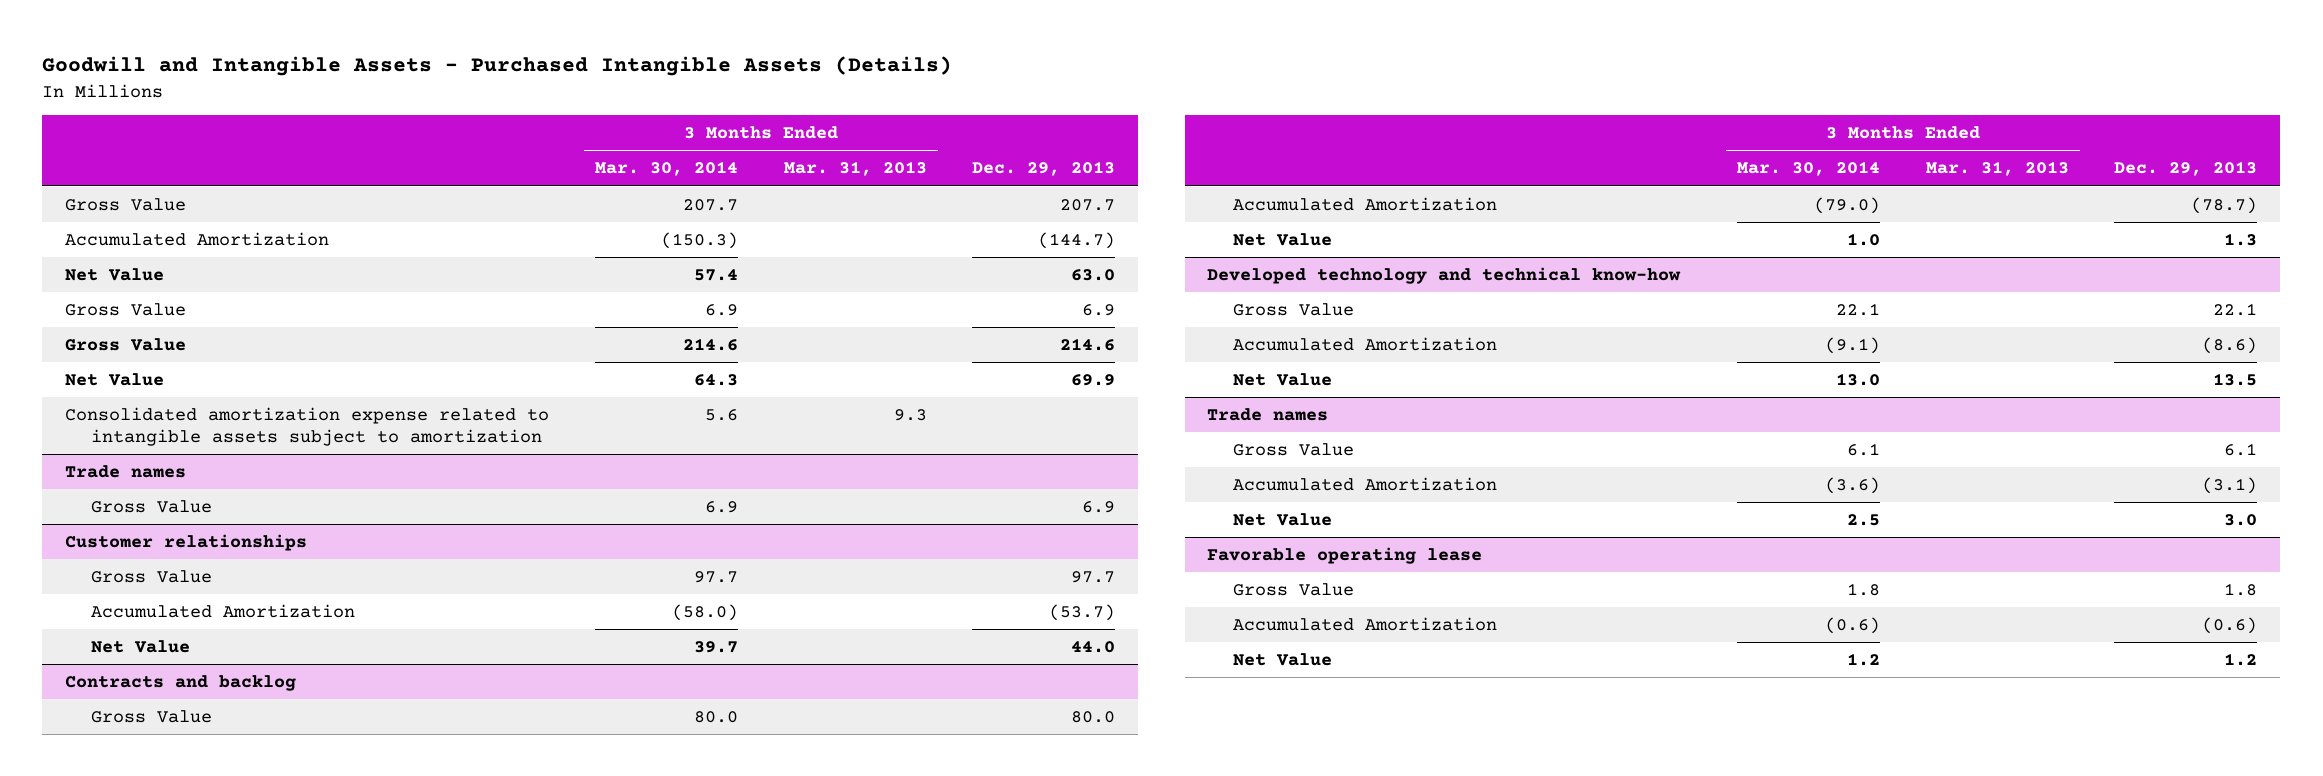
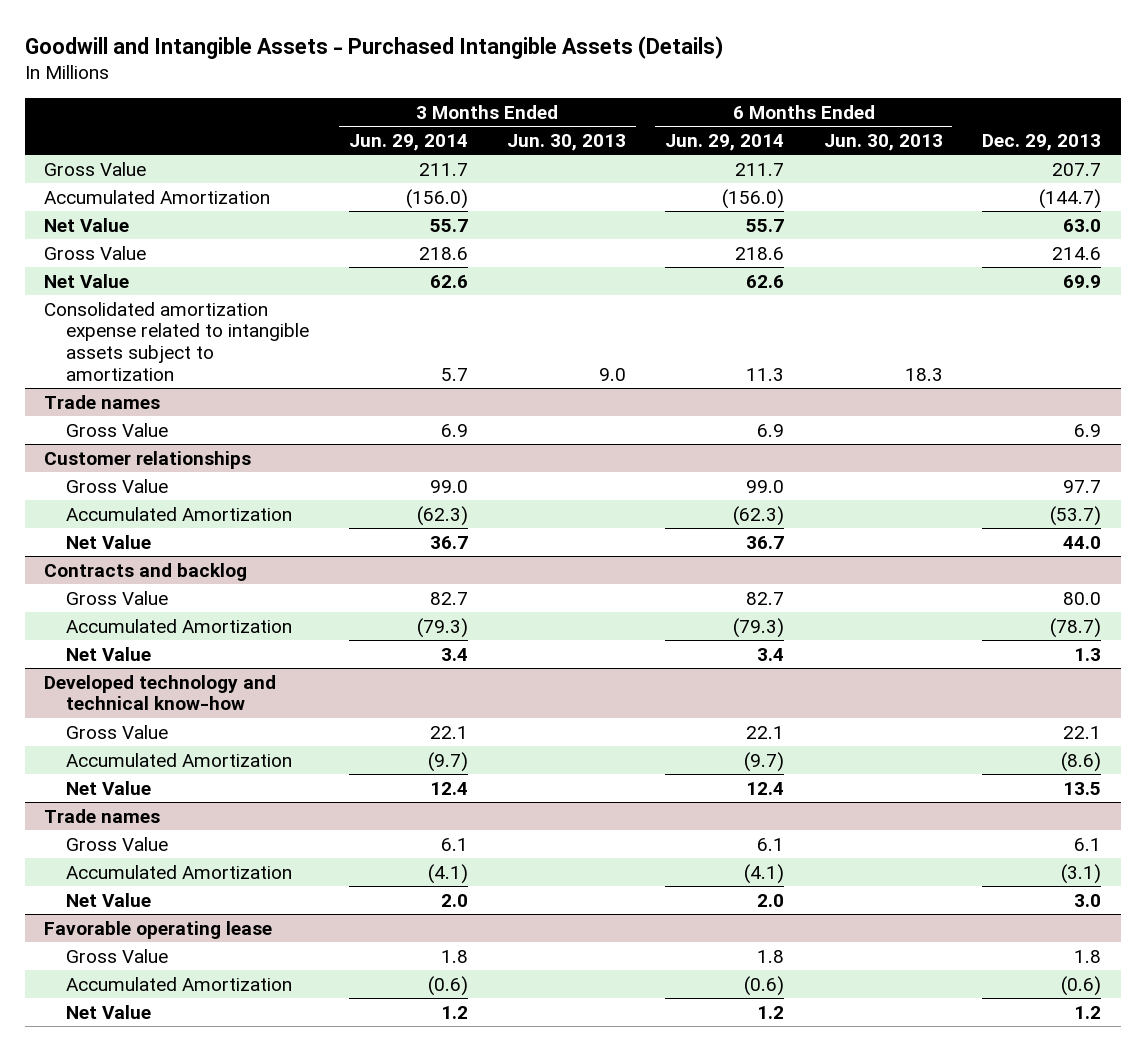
- | 3 Months Ended Mar. 30, 2014 | 3 Months Ended Mar. 31, 2013 | Dec. 29, 2013
+ | 3 Months Ended Jun. 29, 2014 | 3 Months Ended Jun. 30, 2013 | 6 Months Ended Jun. 29, 2014 | 6 Months Ended Jun. 30, 2013 | Dec. 29, 2013
- Gross Value | 6.9 | | 6.9

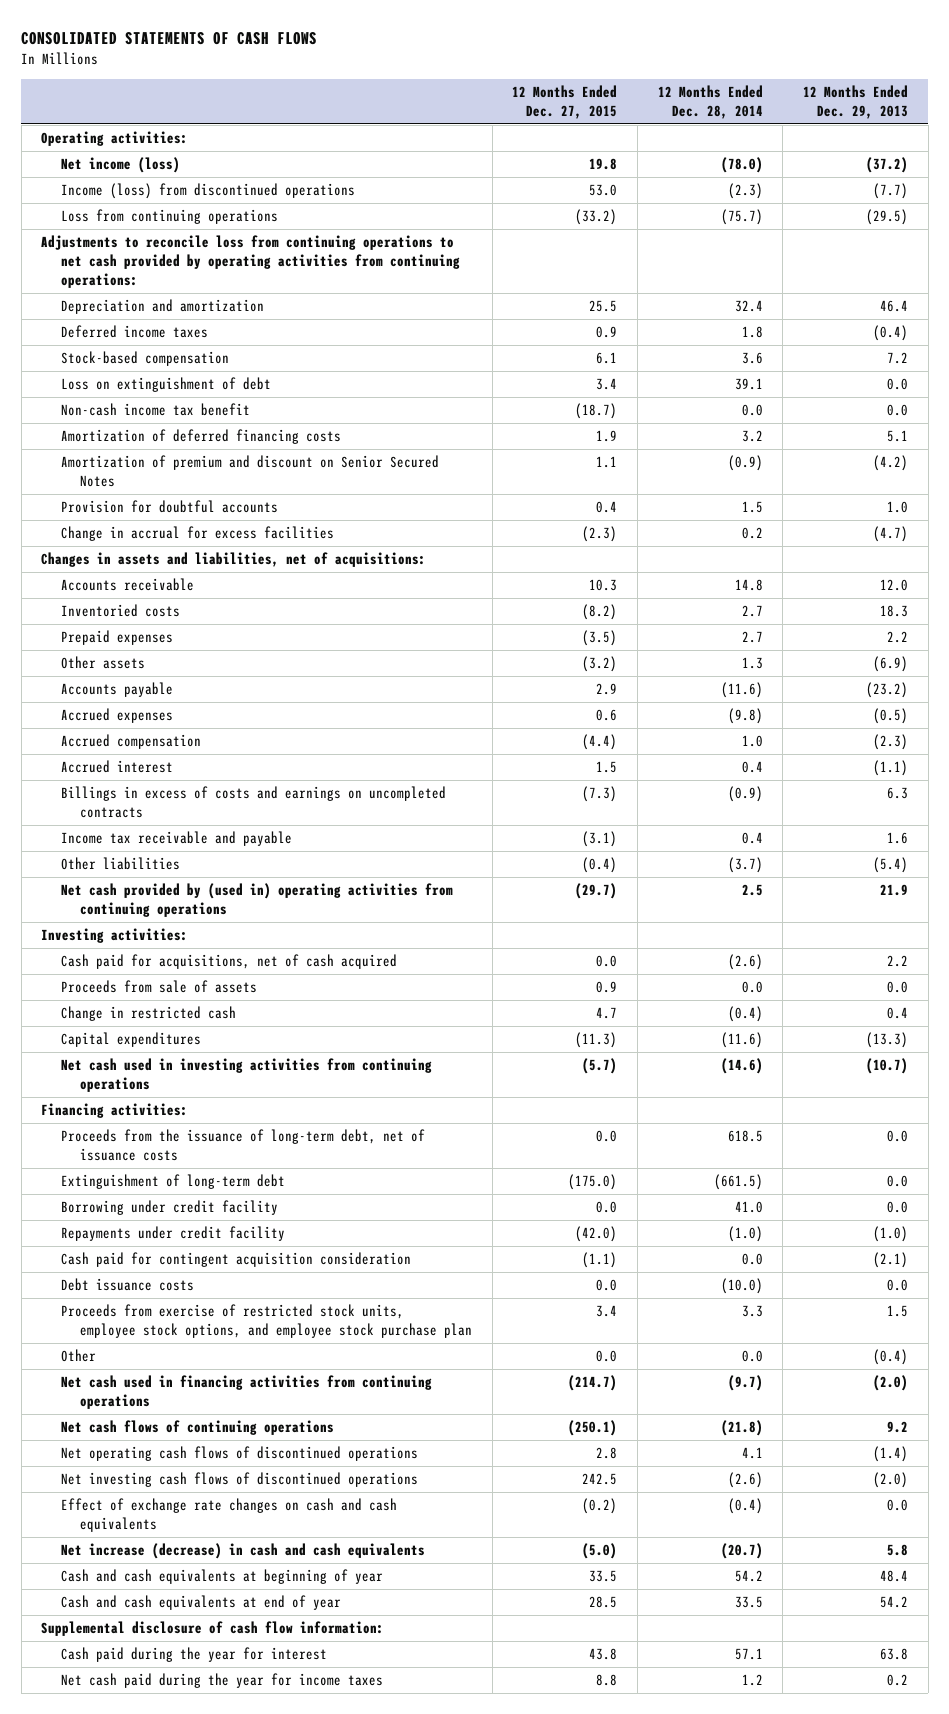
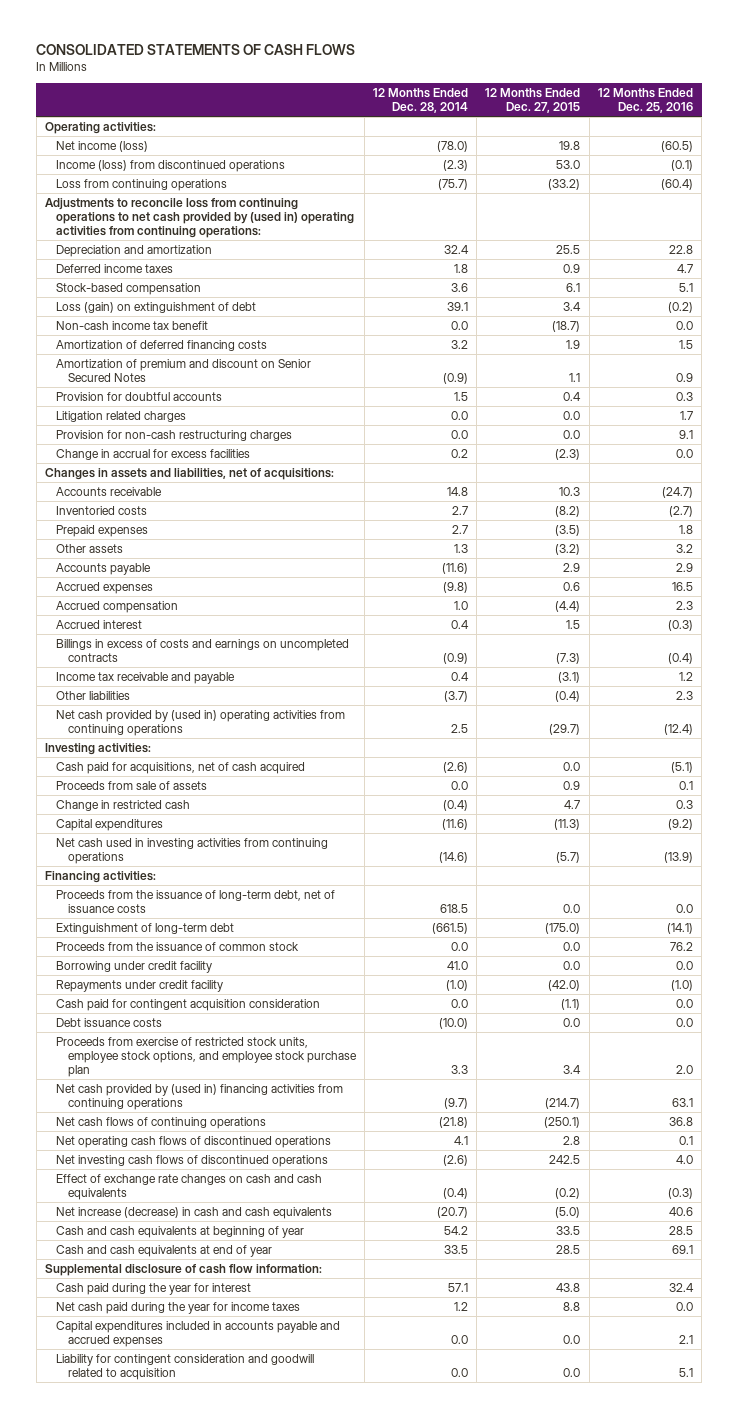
- | 12 Months Ended Dec. 27, 2015 | 12 Months Ended Dec. 28, 2014 | 12 Months Ended Dec. 29, 2013
+ | 12 Months Ended Dec. 28, 2014 | 12 Months Ended Dec. 27, 2015 | 12 Months Ended Dec. 25, 2016
- Adjustments to reconcile loss from continuing operations to net cash provided by operating activities from continuing operations:
+ Adjustments to reconcile loss from continuing operations to net cash provided by (used in) operating activities from continuing operations:
- Loss on extinguishment of debt | 3.4 | 39.1 | 0.0
+ Loss (gain) on extinguishment of debt | 39.1 | 3.4 | (0.2)
+ Litigation related charges | 0.0 | 0.0 | 1.7
+ Provision for non-cash restructuring charges | 0.0 | 0.0 | 9.1
+ Proceeds from the issuance of common stock | 0.0 | 0.0 | 76.2
- Other | 0.0 | 0.0 | (0.4)
- Net cash used in financing activities from continuing operations | (214.7) | (9.7) | (2.0)
+ Net cash provided by (used in) financing activities from continuing operations | (9.7) | (214.7) | 63.1
+ Capital expenditures included in accounts payable and accrued expenses | 0.0 | 0.0 | 2.1
+ Liability for contingent consideration and goodwill related to acquisition | 0.0 | 0.0 | 5.1

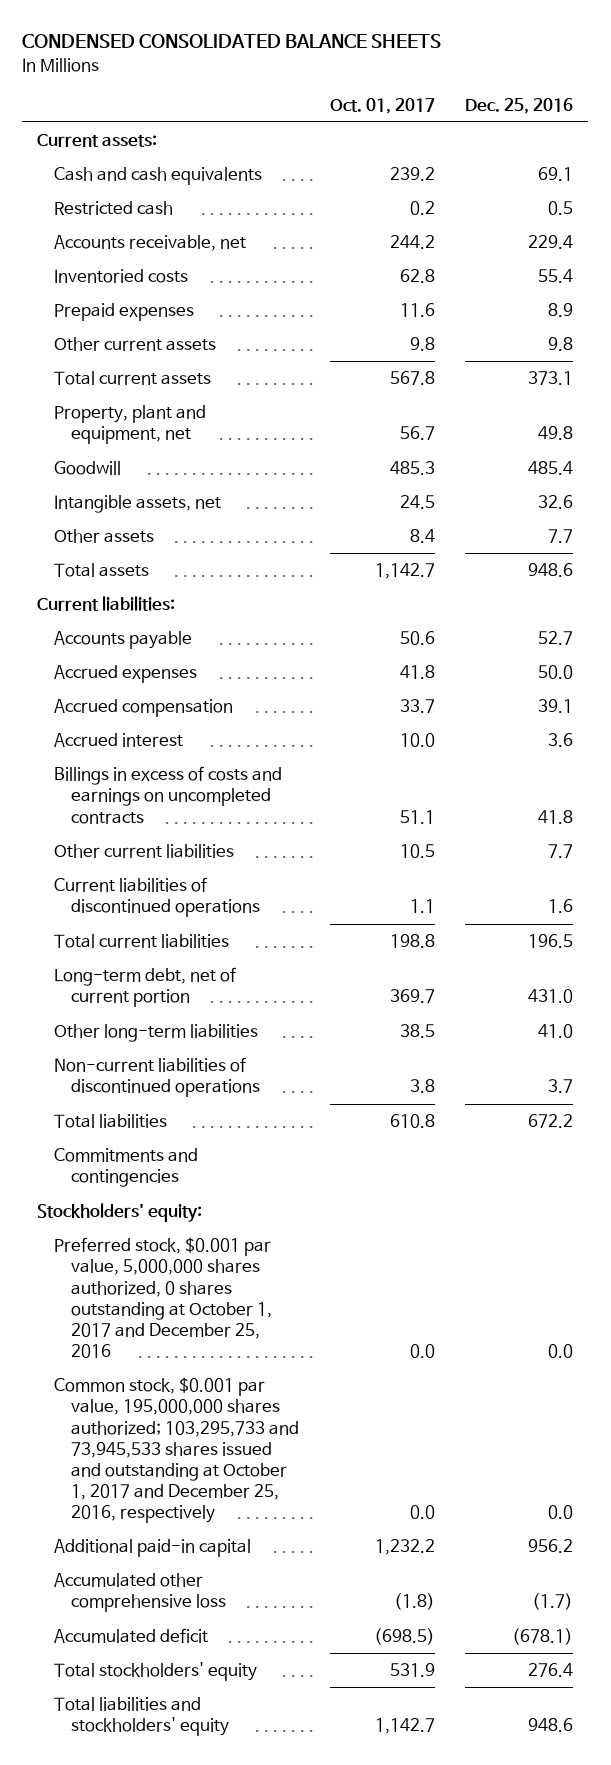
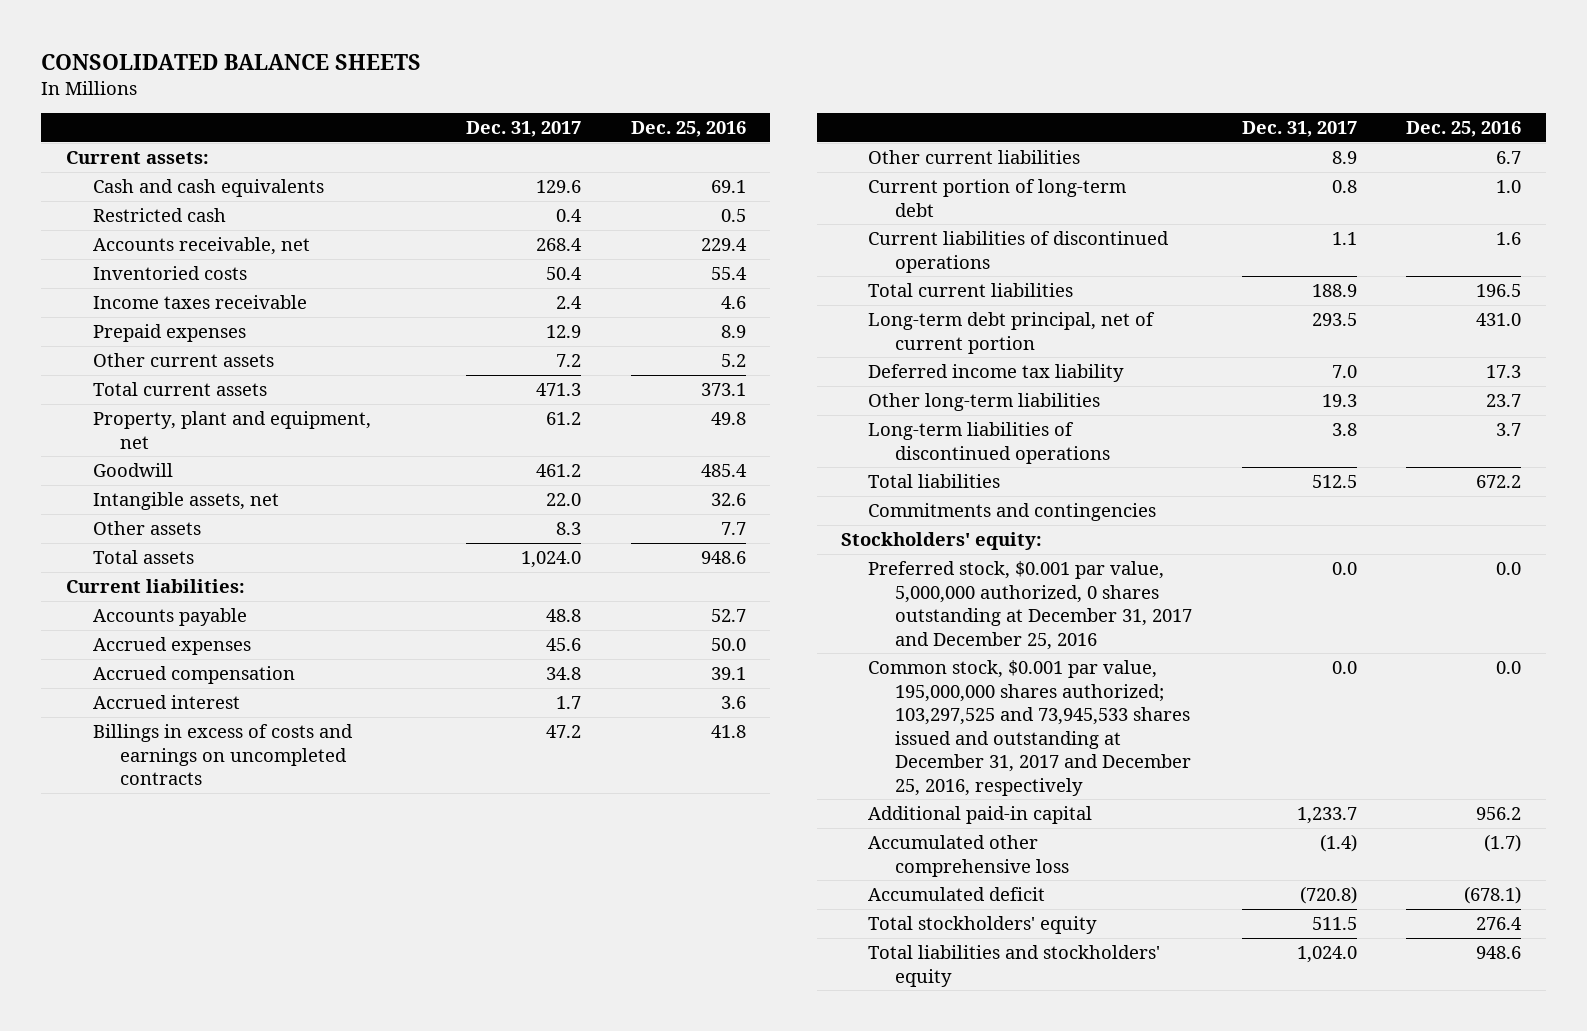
- CONDENSED CONSOLIDATED BALANCE SHEETS
+ CONSOLIDATED BALANCE SHEETS
- | Oct. 01, 2017 | Dec. 25, 2016
+ | Dec. 31, 2017 | Dec. 25, 2016
+ Income taxes receivable | 2.4 | 4.6
- Other current assets | 9.8 | 9.8
+ Other current assets | 7.2 | 5.2
- Other current liabilities | 10.5 | 7.7
+ Other current liabilities | 8.9 | 6.7
+ Current portion of long-term debt | 0.8 | 1.0
- Long-term debt, net of current portion | 369.7 | 431.0
- Other long-term liabilities | 38.5 | 41.0
- Non-current liabilities of discontinued operations | 3.8 | 3.7
+ Long-term debt principal, net of current portion | 293.5 | 431.0
+ Deferred income tax liability | 7.0 | 17.3
+ Other long-term liabilities | 19.3 | 23.7
+ Long-term liabilities of discontinued operations | 3.8 | 3.7
- Preferred stock, $0.001 par value, 5,000,000 shares authorized, 0 shares outstanding at October 1, 2017 and December 25, 2016 | 0.0 | 0.0
- Common stock, $0.001 par value, 195,000,000 shares authorized; 103,295,733 and 73,945,533 shares issued and outstanding at October 1, 2017 and December 25, 2016, respectively | 0.0 | 0.0
+ Preferred stock, $0.001 par value, 5,000,000 authorized, 0 shares outstanding at December 31, 2017 and December 25, 2016 | 0.0 | 0.0
+ Common stock, $0.001 par value, 195,000,000 shares authorized; 103,297,525 and 73,945,533 shares issued and outstanding at December 31, 2017 and December 25, 2016, respectively | 0.0 | 0.0

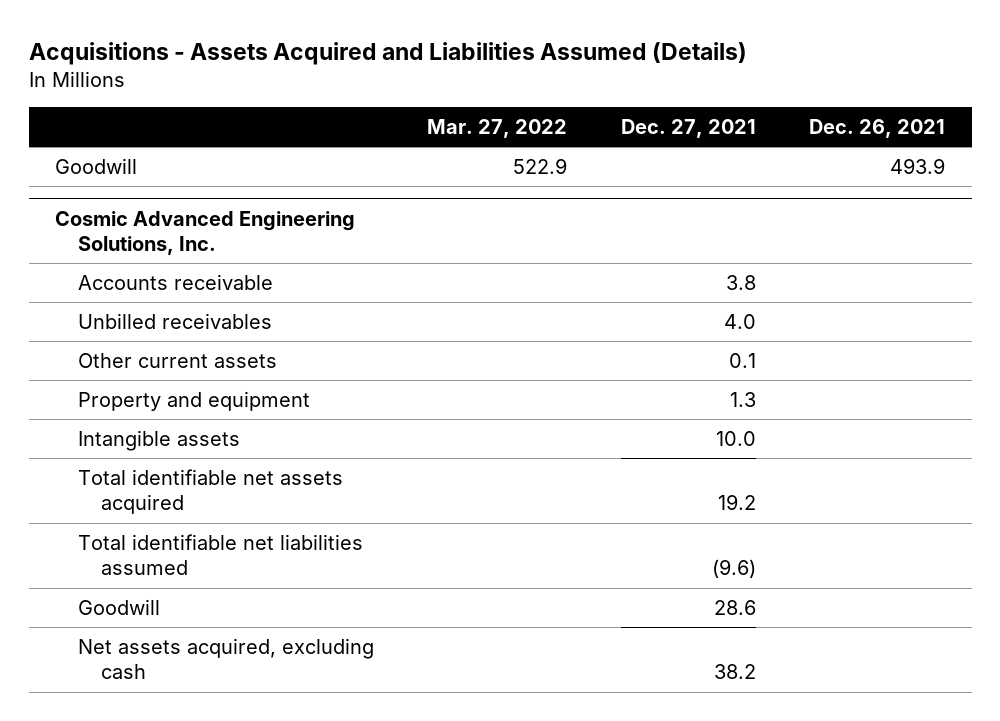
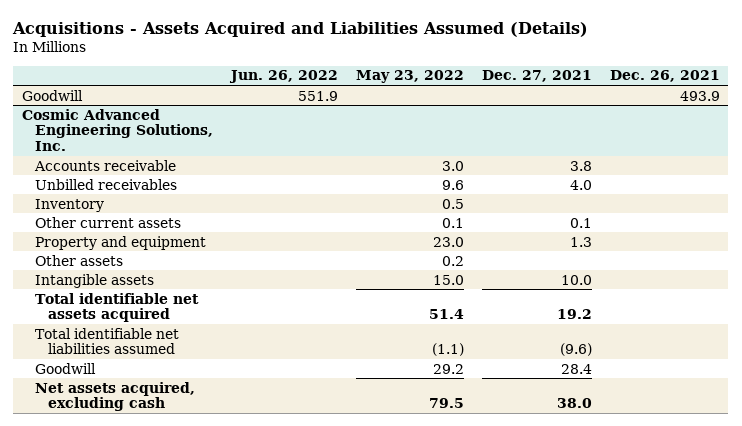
- | Mar. 27, 2022 | Dec. 27, 2021 | Dec. 26, 2021
+ | Jun. 26, 2022 | May 23, 2022 | Dec. 27, 2021 | Dec. 26, 2021
@ Cosmic Advanced Engineering Solutions, Inc.
+ Inventory | | 0.5 | |
+ Other assets | | 0.2 | |
- Goodwill | | 28.6 |
- Net assets acquired, excluding cash | | 38.2 |
+ Goodwill | | 29.2 | 28.4 |
+ Net assets acquired, excluding cash | | 79.5 | 38.0 |

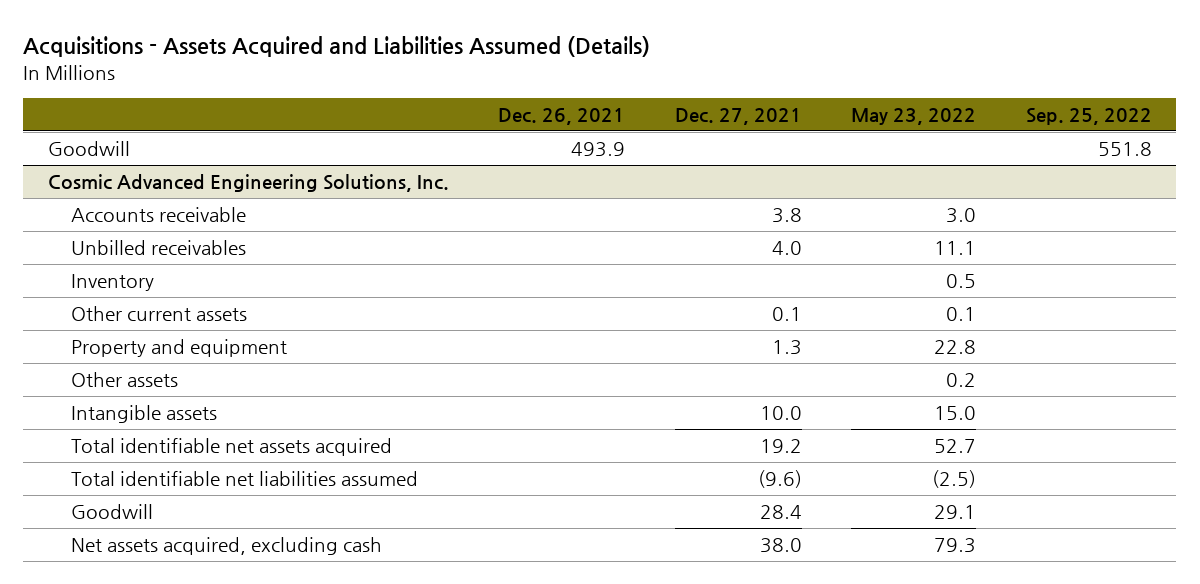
- | Jun. 26, 2022 | May 23, 2022 | Dec. 27, 2021 | Dec. 26, 2021
+ | Dec. 26, 2021 | Dec. 27, 2021 | May 23, 2022 | Sep. 25, 2022
@ Cosmic Advanced Engineering Solutions, Inc.
- Unbilled receivables | | 9.6 | 4.0 |
+ Unbilled receivables | | 4.0 | 11.1 |
- Property and equipment | | 23.0 | 1.3 |
+ Property and equipment | | 1.3 | 22.8 |
- Total identifiable net assets acquired | | 51.4 | 19.2 |
- Total identifiable net liabilities assumed | | (1.1) | (9.6) |
- Goodwill | | 29.2 | 28.4 |
- Net assets acquired, excluding cash | | 79.5 | 38.0 |
+ Total identifiable net assets acquired | | 19.2 | 52.7 |
+ Total identifiable net liabilities assumed | | (9.6) | (2.5) |
+ Goodwill | | 28.4 | 29.1 |
+ Net assets acquired, excluding cash | | 38.0 | 79.3 |

